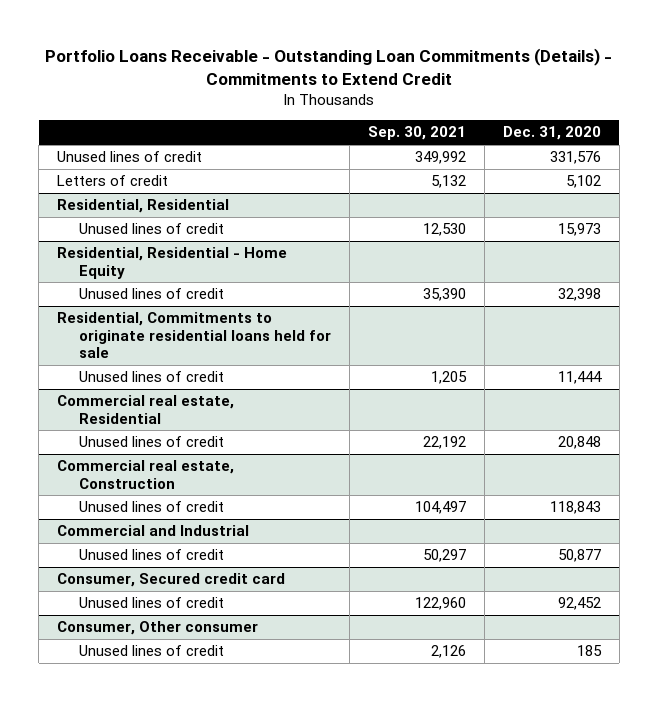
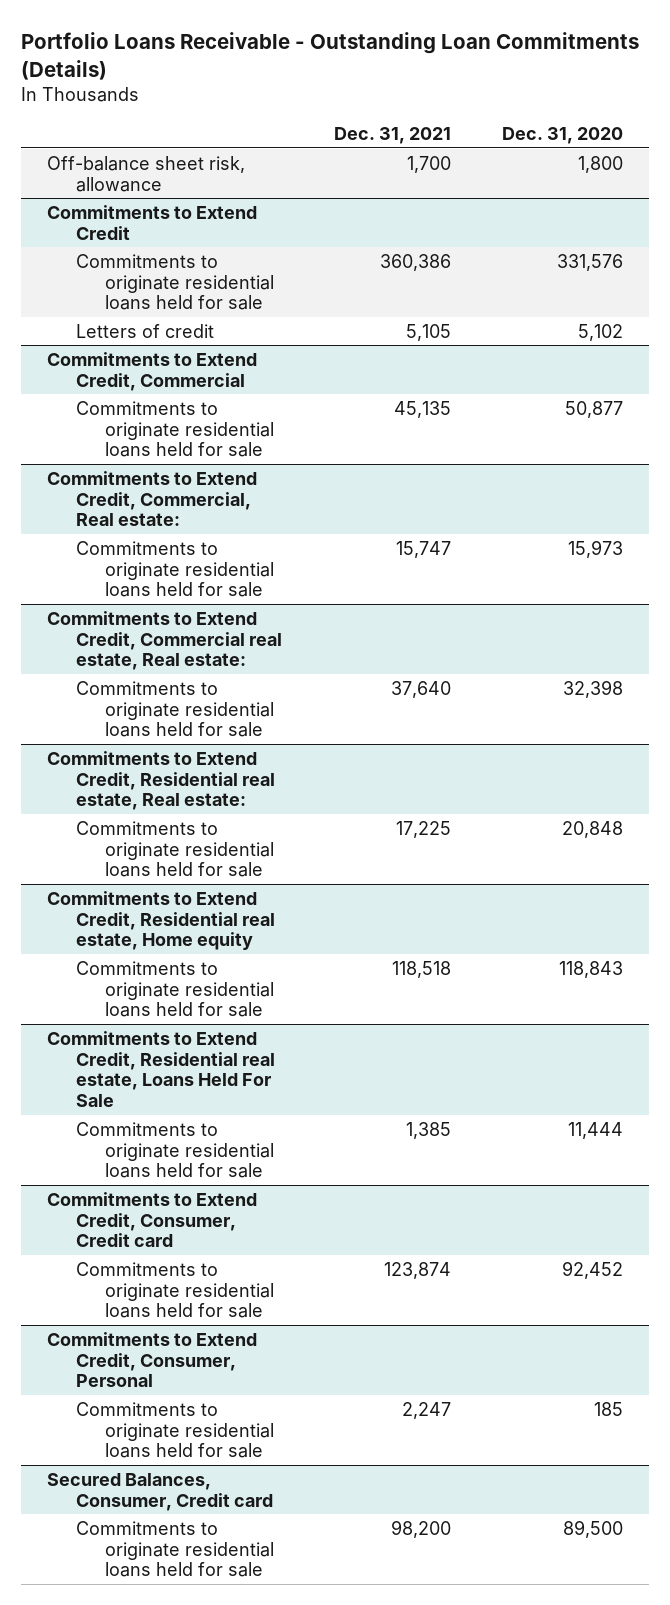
- Portfolio Loans Receivable - Outstanding Loan Commitments (Details) - Commitments to Extend Credit
+ Portfolio Loans Receivable - Outstanding Loan Commitments (Details)
- | Sep. 30, 2021 | Dec. 31, 2020
+ | Dec. 31, 2021 | Dec. 31, 2020
- Unused lines of credit | 349,992 | 331,576
+ Off-balance sheet risk, allowance | 1,700 | 1,800
+ Commitments to Extend Credit
+ Commitments to originate residential loans held for sale | 360,386 | 331,576
- Residential, Residential
- Unused lines of credit | 12,530 | 15,973
- Residential, Residential - Home Equity
- Unused lines of credit | 35,390 | 32,398
- Residential, Commitments to originate residential loans held for sale
- Unused lines of credit | 1,205 | 11,444
- Commercial real estate, Residential
- Unused lines of credit | 22,192 | 20,848
- Commercial real estate, Construction
- Unused lines of credit | 104,497 | 118,843
- Commercial and Industrial
- Unused lines of credit | 50,297 | 50,877
- Consumer, Secured credit card
- Unused lines of credit | 122,960 | 92,452
- Consumer, Other consumer
- Unused lines of credit | 2,126 | 185
+ Commitments to Extend Credit, Commercial
+ Commitments to originate residential loans held for sale | 45,135 | 50,877
+ Commitments to Extend Credit, Commercial, Real estate:
+ Commitments to originate residential loans held for sale | 15,747 | 15,973
+ Commitments to Extend Credit, Commercial real estate, Real estate:
+ Commitments to originate residential loans held for sale | 37,640 | 32,398
+ Commitments to Extend Credit, Residential real estate, Real estate:
+ Commitments to originate residential loans held for sale | 17,225 | 20,848
+ Commitments to Extend Credit, Residential real estate, Home equity
+ Commitments to originate residential loans held for sale | 118,518 | 118,843
+ Commitments to Extend Credit, Residential real estate, Loans Held For Sale
+ Commitments to originate residential loans held for sale | 1,385 | 11,444
+ Commitments to Extend Credit, Consumer, Credit card
+ Commitments to originate residential loans held for sale | 123,874 | 92,452
+ Commitments to Extend Credit, Consumer, Personal
+ Commitments to originate residential loans held for sale | 2,247 | 185
+ Secured Balances, Consumer, Credit card
+ Commitments to originate residential loans held for sale | 98,200 | 89,500

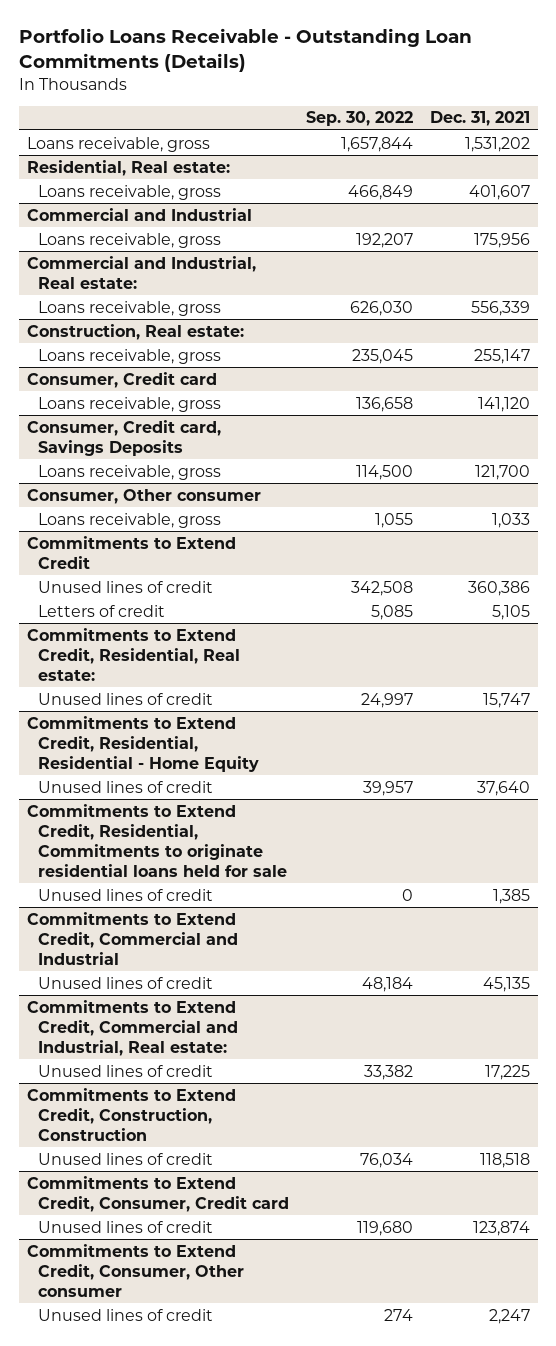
- | Dec. 31, 2021 | Dec. 31, 2020
+ | Sep. 30, 2022 | Dec. 31, 2021
- Off-balance sheet risk, allowance | 1,700 | 1,800
+ Loans receivable, gross | 1,657,844 | 1,531,202
+ Residential, Real estate:
+ Loans receivable, gross | 466,849 | 401,607
+ Commercial and Industrial
+ Loans receivable, gross | 192,207 | 175,956
+ Commercial and Industrial, Real estate:
+ Loans receivable, gross | 626,030 | 556,339
+ Construction, Real estate:
+ Loans receivable, gross | 235,045 | 255,147
+ Consumer, Credit card
+ Loans receivable, gross | 136,658 | 141,120
+ Consumer, Credit card, Savings Deposits
+ Loans receivable, gross | 114,500 | 121,700
+ Consumer, Other consumer
+ Loans receivable, gross | 1,055 | 1,033
@ Commitments to Extend Credit
- Commitments to originate residential loans held for sale | 360,386 | 331,576
+ Unused lines of credit | 342,508 | 360,386
- Commitments to Extend Credit, Commercial
- Commitments to originate residential loans held for sale | 45,135 | 50,877
- Commitments to Extend Credit, Commercial, Real estate:
- Commitments to originate residential loans held for sale | 15,747 | 15,973
- Commitments to Extend Credit, Commercial real estate, Real estate:
- Commitments to originate residential loans held for sale | 37,640 | 32,398
- Commitments to Extend Credit, Residential real estate, Real estate:
- Commitments to originate residential loans held for sale | 17,225 | 20,848
- Commitments to Extend Credit, Residential real estate, Home equity
- Commitments to originate residential loans held for sale | 118,518 | 118,843
- Commitments to Extend Credit, Residential real estate, Loans Held For Sale
- Commitments to originate residential loans held for sale | 1,385 | 11,444
+ Commitments to Extend Credit, Residential, Real estate:
+ Unused lines of credit | 24,997 | 15,747
+ Commitments to Extend Credit, Residential, Residential - Home Equity
+ Unused lines of credit | 39,957 | 37,640
+ Commitments to Extend Credit, Residential, Commitments to originate residential loans held for sale
+ Unused lines of credit | 0 | 1,385
+ Commitments to Extend Credit, Commercial and Industrial
+ Unused lines of credit | 48,184 | 45,135
+ Commitments to Extend Credit, Commercial and Industrial, Real estate:
+ Unused lines of credit | 33,382 | 17,225
+ Commitments to Extend Credit, Construction, Construction
+ Unused lines of credit | 76,034 | 118,518
@ Commitments to Extend Credit, Consumer, Credit card
- Commitments to originate residential loans held for sale | 123,874 | 92,452
- Commitments to Extend Credit, Consumer, Personal
- Commitments to originate residential loans held for sale | 2,247 | 185
- Secured Balances, Consumer, Credit card
- Commitments to originate residential loans held for sale | 98,200 | 89,500
@ Commitments to Extend Credit, Consumer, Credit card
+ Unused lines of credit | 119,680 | 123,874
+ Commitments to Extend Credit, Consumer, Other consumer
+ Unused lines of credit | 274 | 2,247

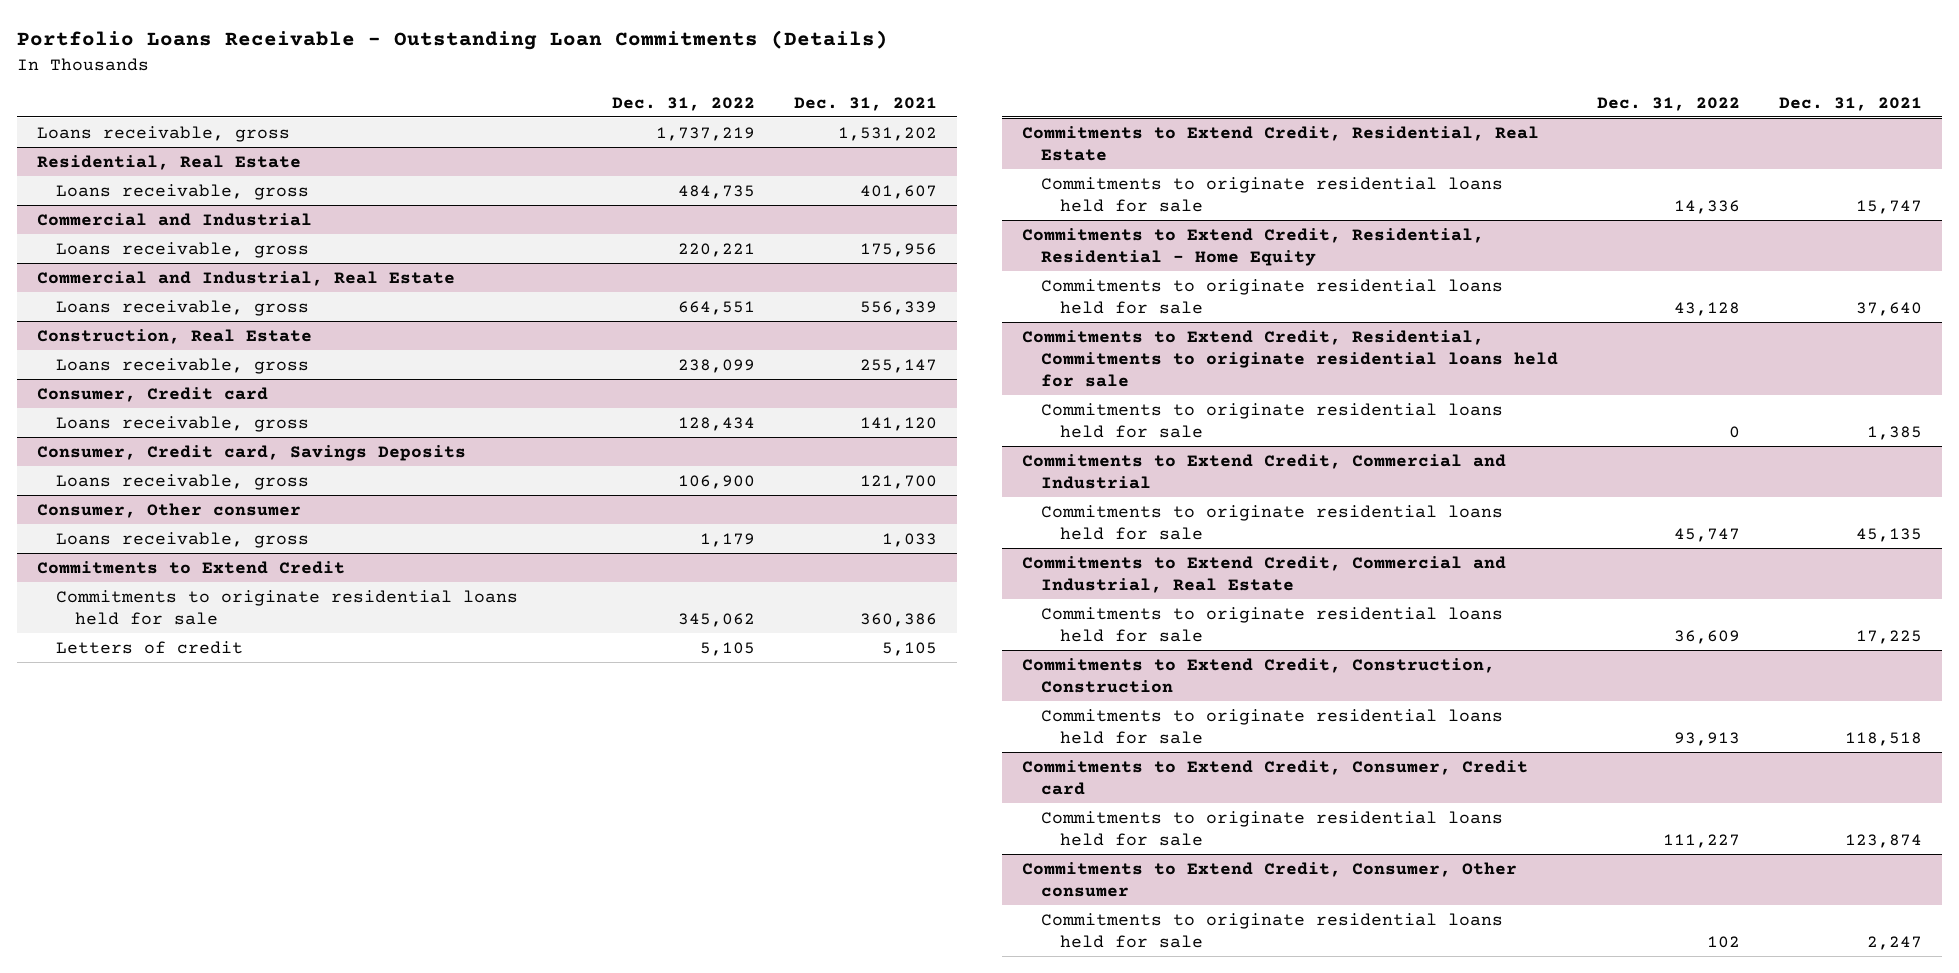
- | Sep. 30, 2022 | Dec. 31, 2021
+ | Dec. 31, 2022 | Dec. 31, 2021
- Residential, Real estate:
+ Residential, Real Estate
- Commercial and Industrial, Real estate:
+ Commercial and Industrial, Real Estate
- Construction, Real estate:
+ Construction, Real Estate
@ Commitments to Extend Credit
- Unused lines of credit | 342,508 | 360,386
+ Commitments to originate residential loans held for sale | 345,062 | 360,386
- Commitments to Extend Credit, Residential, Real estate:
- Unused lines of credit | 24,997 | 15,747
+ Commitments to Extend Credit, Residential, Real Estate
+ Commitments to originate residential loans held for sale | 14,336 | 15,747
@ Commitments to Extend Credit, Residential, Residential - Home Equity
- Unused lines of credit | 39,957 | 37,640
+ Commitments to originate residential loans held for sale | 43,128 | 37,640
@ Commitments to Extend Credit, Residential, Commitments to originate residential loans held for sale
- Unused lines of credit | 0 | 1,385
+ Commitments to originate residential loans held for sale | 0 | 1,385
@ Commitments to Extend Credit, Commercial and Industrial
- Unused lines of credit | 48,184 | 45,135
- Commitments to Extend Credit, Commercial and Industrial, Real estate:
- Unused lines of credit | 33,382 | 17,225
@ Commitments to Extend Credit, Commercial and Industrial
+ Commitments to originate residential loans held for sale | 45,747 | 45,135
+ Commitments to Extend Credit, Commercial and Industrial, Real Estate
+ Commitments to originate residential loans held for sale | 36,609 | 17,225
@ Commitments to Extend Credit, Construction, Construction
- Unused lines of credit | 76,034 | 118,518
+ Commitments to originate residential loans held for sale | 93,913 | 118,518
@ Commitments to Extend Credit, Consumer, Credit card
- Unused lines of credit | 119,680 | 123,874
+ Commitments to originate residential loans held for sale | 111,227 | 123,874
@ Commitments to Extend Credit, Consumer, Other consumer
- Unused lines of credit | 274 | 2,247
+ Commitments to originate residential loans held for sale | 102 | 2,247

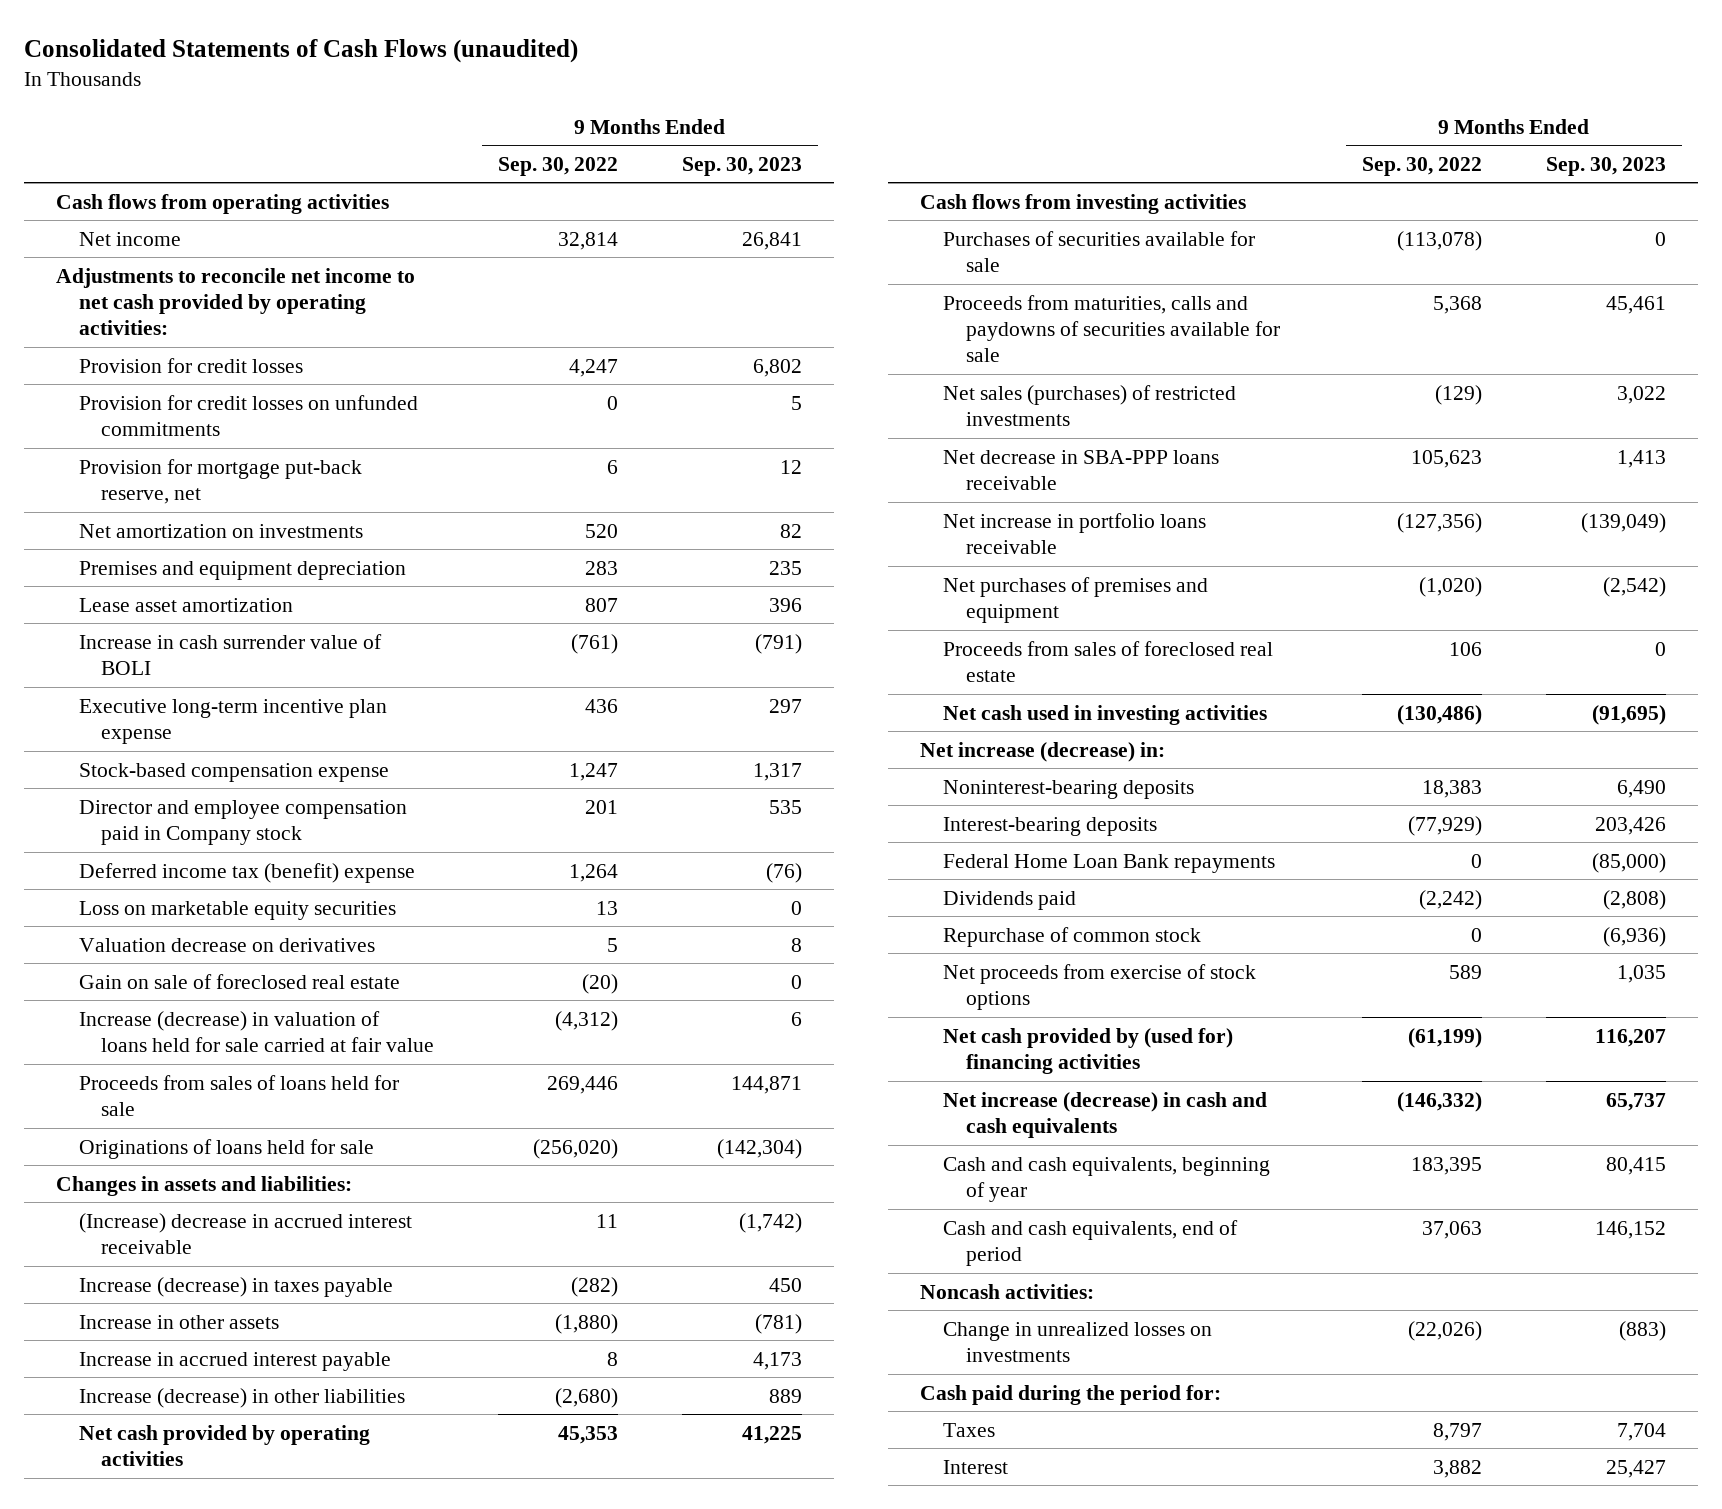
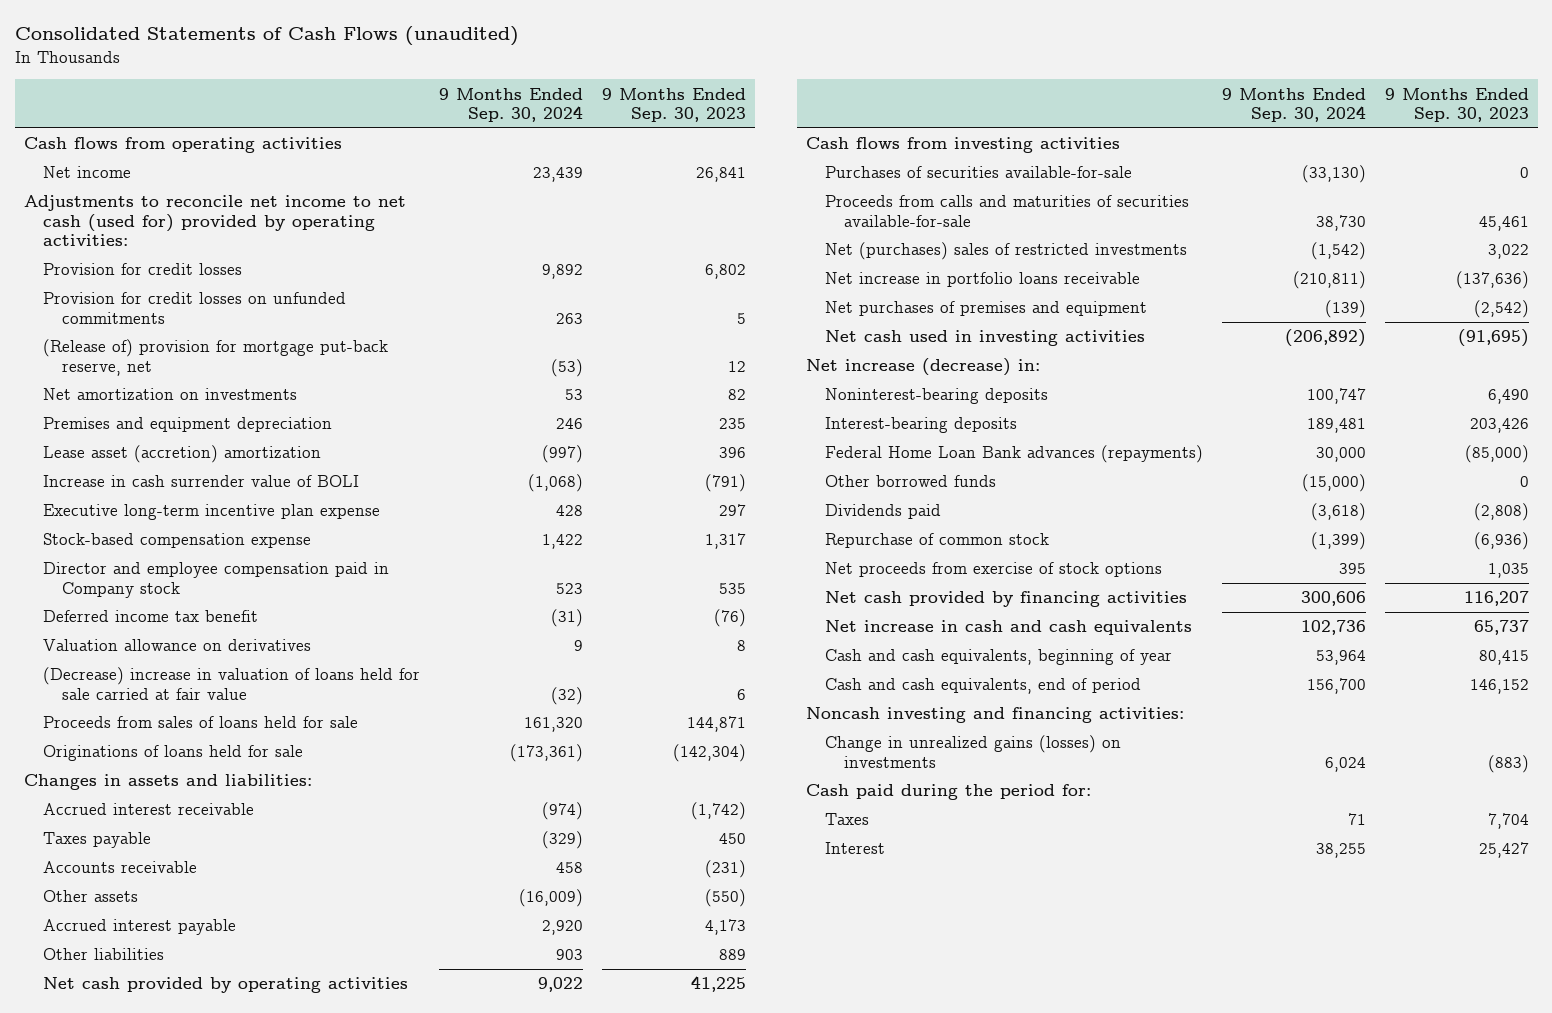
- | 9 Months Ended Sep. 30, 2022 | 9 Months Ended Sep. 30, 2023
+ | 9 Months Ended Sep. 30, 2024 | 9 Months Ended Sep. 30, 2023
- Adjustments to reconcile net income to net cash provided by operating activities:
+ Adjustments to reconcile net income to net cash (used for) provided by operating activities:
- Provision for mortgage put-back reserve, net | 6 | 12
+ (Release of) provision for mortgage put-back reserve, net | (53) | 12
- Lease asset amortization | 807 | 396
+ Lease asset (accretion) amortization | (997) | 396
- Deferred income tax (benefit) expense | 1,264 | (76)
- Loss on marketable equity securities | 13 | 0
- Valuation decrease on derivatives | 5 | 8
- Gain on sale of foreclosed real estate | (20) | 0
- Increase (decrease) in valuation of loans held for sale carried at fair value | (4,312) | 6
+ Deferred income tax benefit | (31) | (76)
+ Valuation allowance on derivatives | 9 | 8
+ (Decrease) increase in valuation of loans held for sale carried at fair value | (32) | 6
- (Increase) decrease in accrued interest receivable | 11 | (1,742)
- Increase (decrease) in taxes payable | (282) | 450
- Increase in other assets | (1,880) | (781)
- Increase in accrued interest payable | 8 | 4,173
- Increase (decrease) in other liabilities | (2,680) | 889
+ Accrued interest receivable | (974) | (1,742)
+ Taxes payable | (329) | 450
+ Accounts receivable | 458 | (231)
+ Other assets | (16,009) | (550)
+ Accrued interest payable | 2,920 | 4,173
+ Other liabilities | 903 | 889
- Purchases of securities available for sale | (113,078) | 0
- Proceeds from maturities, calls and paydowns of securities available for sale | 5,368 | 45,461
- Net sales (purchases) of restricted investments | (129) | 3,022
- Net decrease in SBA-PPP loans receivable | 105,623 | 1,413
- Net increase in portfolio loans receivable | (127,356) | (139,049)
+ Purchases of securities available-for-sale | (33,130) | 0
+ Proceeds from calls and maturities of securities available-for-sale | 38,730 | 45,461
+ Net (purchases) sales of restricted investments | (1,542) | 3,022
+ Net increase in portfolio loans receivable | (210,811) | (137,636)
- Proceeds from sales of foreclosed real estate | 106 | 0
- Federal Home Loan Bank repayments | 0 | (85,000)
+ Federal Home Loan Bank advances (repayments) | 30,000 | (85,000)
+ Other borrowed funds | (15,000) | 0
- Net cash provided by (used for) financing activities | (61,199) | 116,207
- Net increase (decrease) in cash and cash equivalents | (146,332) | 65,737
+ Net cash provided by financing activities | 300,606 | 116,207
+ Net increase in cash and cash equivalents | 102,736 | 65,737
- Noncash activities:
- Change in unrealized losses on investments | (22,026) | (883)
+ Noncash investing and financing activities:
+ Change in unrealized gains (losses) on investments | 6,024 | (883)

